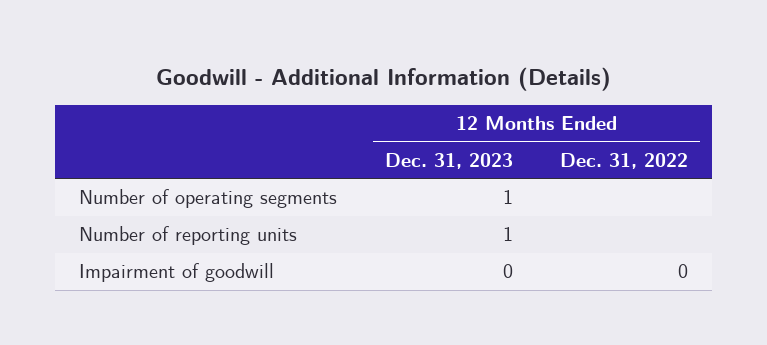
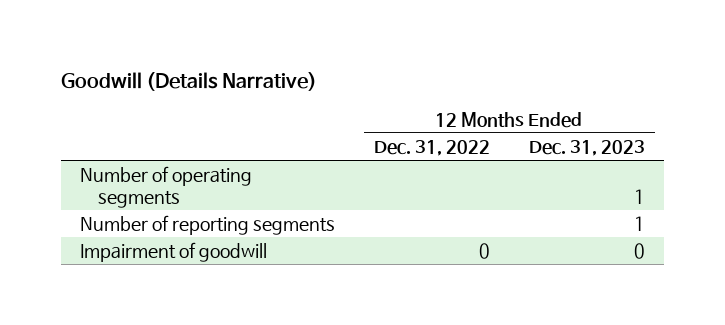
- Goodwill - Additional Information (Details)
+ Goodwill (Details Narrative)
- | 12 Months Ended Dec. 31, 2023 | 12 Months Ended Dec. 31, 2022
+ | 12 Months Ended Dec. 31, 2022 | 12 Months Ended Dec. 31, 2023
- Number of reporting units | 1 |
+ Number of reporting segments | | 1

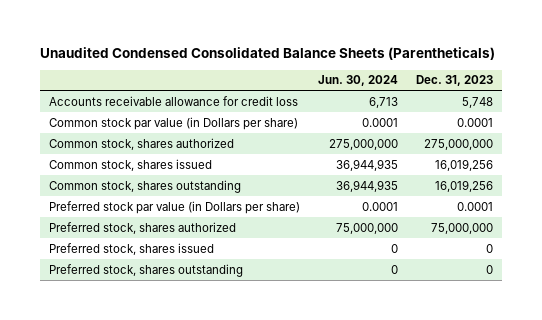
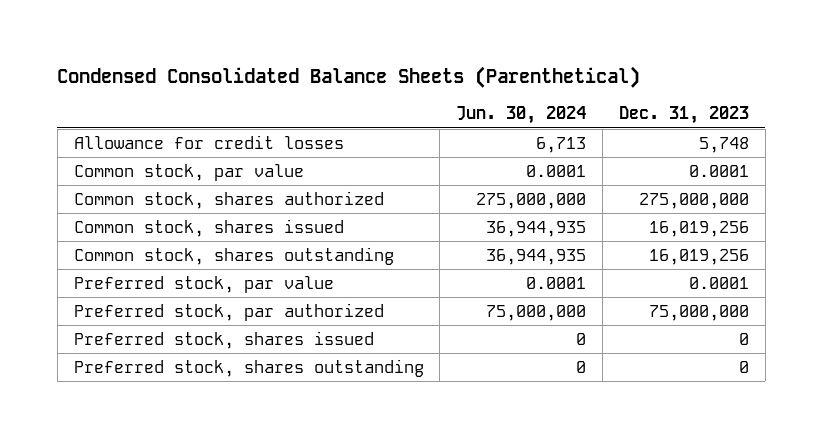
- Unaudited Condensed Consolidated Balance Sheets (Parentheticals)
+ Condensed Consolidated Balance Sheets (Parenthetical)
- Accounts receivable allowance for credit loss | 6,713 | 5,748
- Common stock par value (in Dollars per share) | 0.0001 | 0.0001
+ Allowance for credit losses | 6,713 | 5,748
+ Common stock, par value | 0.0001 | 0.0001
- Preferred stock par value (in Dollars per share) | 0.0001 | 0.0001
- Preferred stock, shares authorized | 75,000,000 | 75,000,000
+ Preferred stock, par value | 0.0001 | 0.0001
+ Preferred stock, par authorized | 75,000,000 | 75,000,000

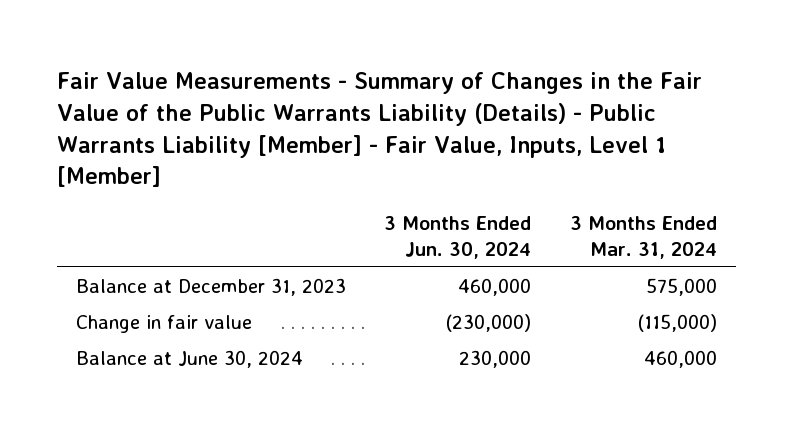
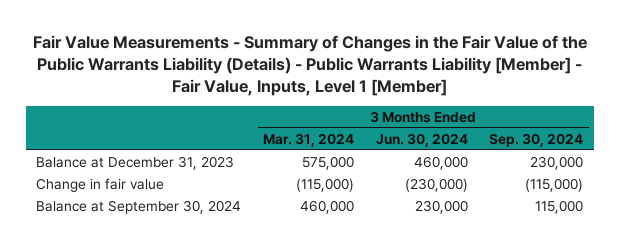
- | 3 Months Ended Jun. 30, 2024 | 3 Months Ended Mar. 31, 2024
+ | 3 Months Ended Mar. 31, 2024 | 3 Months Ended Jun. 30, 2024 | 3 Months Ended Sep. 30, 2024
- Balance at June 30, 2024 | 230,000 | 460,000
+ Balance at September 30, 2024 | 460,000 | 230,000 | 115,000

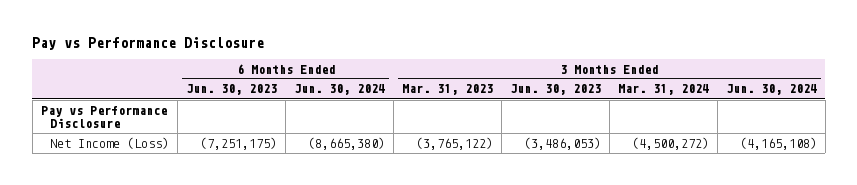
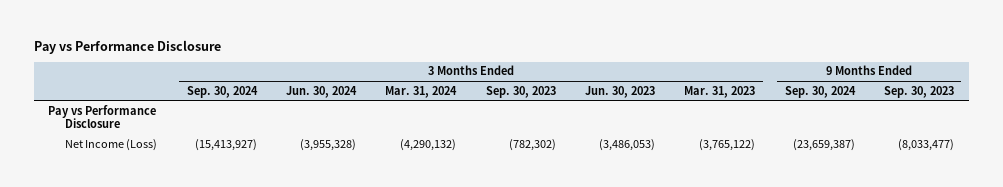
- | 6 Months Ended Jun. 30, 2023 | 6 Months Ended Jun. 30, 2024 | 3 Months Ended Mar. 31, 2023 | 3 Months Ended Jun. 30, 2023 | 3 Months Ended Mar. 31, 2024 | 3 Months Ended Jun. 30, 2024
+ | 3 Months Ended Sep. 30, 2024 | 3 Months Ended Jun. 30, 2024 | 3 Months Ended Mar. 31, 2024 | 3 Months Ended Sep. 30, 2023 | 3 Months Ended Jun. 30, 2023 | 3 Months Ended Mar. 31, 2023 | 9 Months Ended Sep. 30, 2024 | 9 Months Ended Sep. 30, 2023
- Net Income (Loss) | (7,251,175) | (8,665,380) | (3,765,122) | (3,486,053) | (4,500,272) | (4,165,108)
+ Net Income (Loss) | (15,413,927) | (3,955,328) | (4,290,132) | (782,302) | (3,486,053) | (3,765,122) | (23,659,387) | (8,033,477)

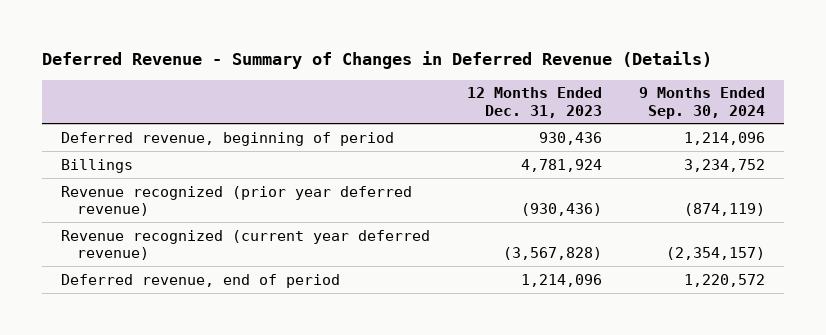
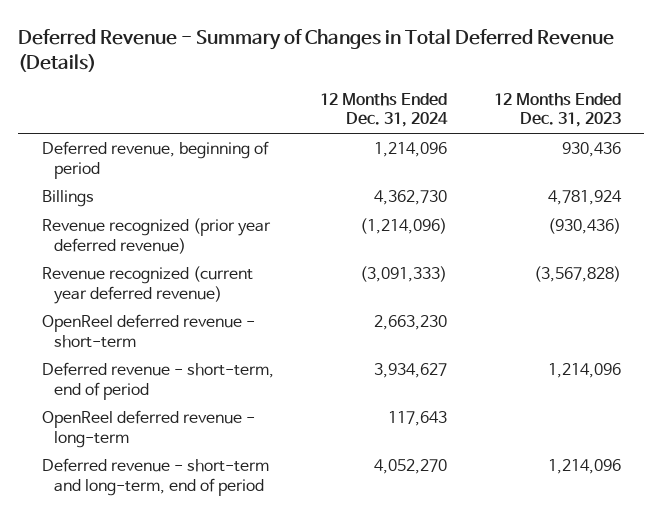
- Deferred Revenue - Summary of Changes in Deferred Revenue (Details)
+ Deferred Revenue - Summary of Changes in Total Deferred Revenue (Details)
- | 12 Months Ended Dec. 31, 2023 | 9 Months Ended Sep. 30, 2024
+ | 12 Months Ended Dec. 31, 2024 | 12 Months Ended Dec. 31, 2023
- Deferred revenue, end of period | 1,214,096 | 1,220,572
+ OpenReel deferred revenue - short-term | 2,663,230 |
+ Deferred revenue - short-term, end of period | 3,934,627 | 1,214,096
+ OpenReel deferred revenue - long-term | 117,643 |
+ Deferred revenue - short-term and long-term, end of period | 4,052,270 | 1,214,096

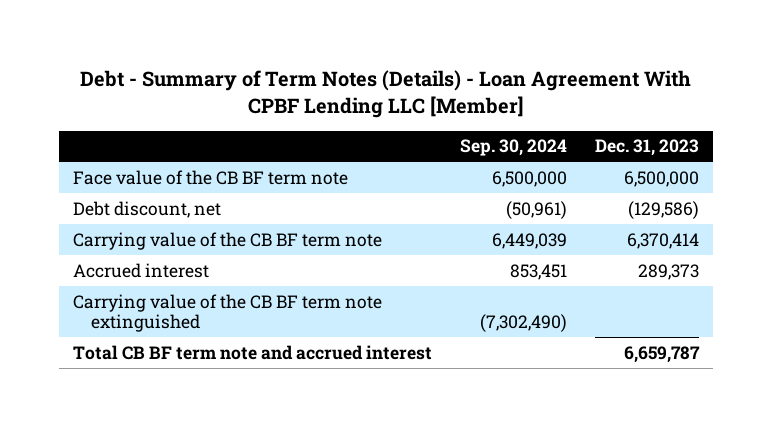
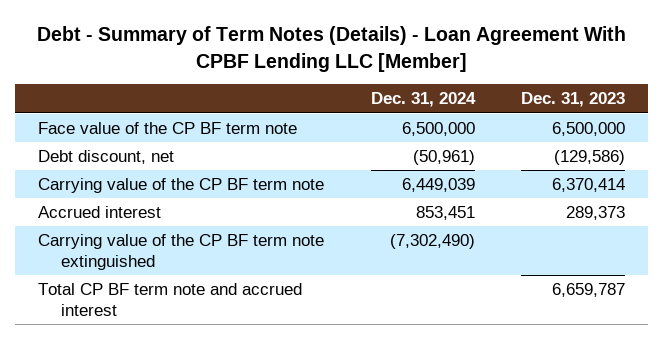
- | Sep. 30, 2024 | Dec. 31, 2023
+ | Dec. 31, 2024 | Dec. 31, 2023
- Face value of the CB BF term note | 6,500,000 | 6,500,000
+ Face value of the CP BF term note | 6,500,000 | 6,500,000
- Carrying value of the CB BF term note | 6,449,039 | 6,370,414
+ Carrying value of the CP BF term note | 6,449,039 | 6,370,414
- Carrying value of the CB BF term note extinguished | (7,302,490) |
- Total CB BF term note and accrued interest | | 6,659,787
+ Carrying value of the CP BF term note extinguished | (7,302,490) |
+ Total CP BF term note and accrued interest | | 6,659,787

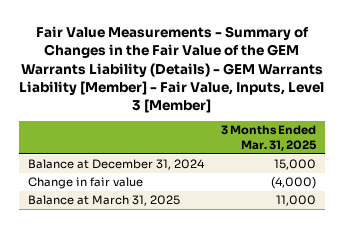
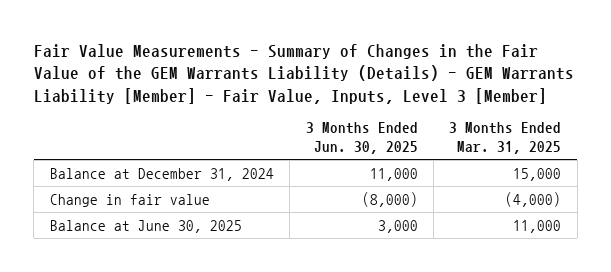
- | 3 Months Ended Mar. 31, 2025
+ | 3 Months Ended Jun. 30, 2025 | 3 Months Ended Mar. 31, 2025
- Balance at March 31, 2025 | 11,000
+ Balance at June 30, 2025 | 3,000 | 11,000

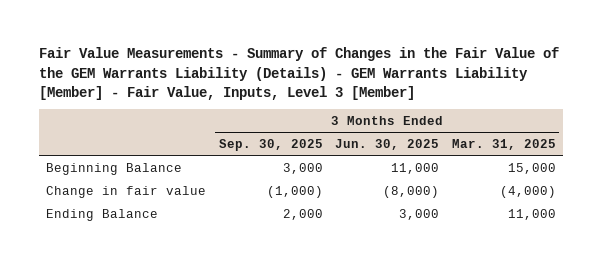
- | 3 Months Ended Jun. 30, 2025 | 3 Months Ended Mar. 31, 2025
+ | 3 Months Ended Sep. 30, 2025 | 3 Months Ended Jun. 30, 2025 | 3 Months Ended Mar. 31, 2025
- Balance at December 31, 2024 | 11,000 | 15,000
+ Beginning Balance | 3,000 | 11,000 | 15,000
- Balance at June 30, 2025 | 3,000 | 11,000
+ Ending Balance | 2,000 | 3,000 | 11,000

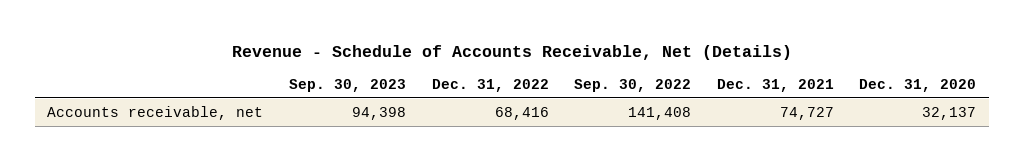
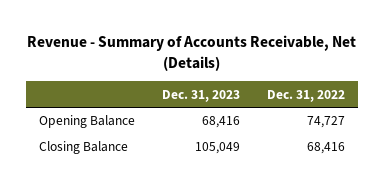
- Revenue - Schedule of Accounts Receivable, Net (Details)
+ Revenue - Summary of Accounts Receivable, Net (Details)
- | Sep. 30, 2023 | Dec. 31, 2022 | Sep. 30, 2022 | Dec. 31, 2021 | Dec. 31, 2020
+ | Dec. 31, 2023 | Dec. 31, 2022
- Accounts receivable, net | 94,398 | 68,416 | 141,408 | 74,727 | 32,137
+ Opening Balance | 68,416 | 74,727
+ Closing Balance | 105,049 | 68,416

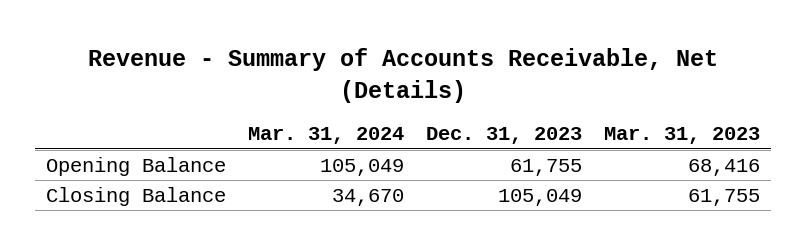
- | Dec. 31, 2023 | Dec. 31, 2022
+ | Mar. 31, 2024 | Dec. 31, 2023 | Mar. 31, 2023
- Opening Balance | 68,416 | 74,727
+ Opening Balance | 105,049 | 61,755 | 68,416

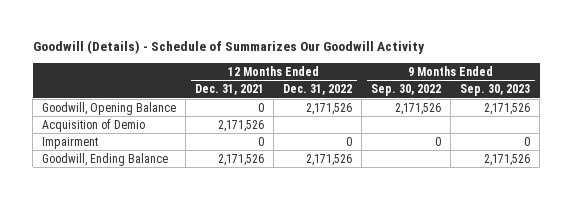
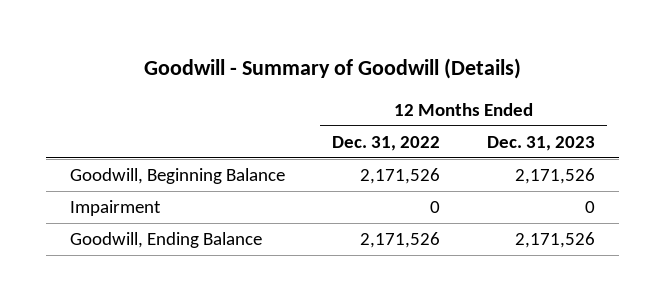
- Goodwill (Details) - Schedule of Summarizes Our Goodwill Activity
+ Goodwill - Summary of Goodwill (Details)
- | 12 Months Ended Dec. 31, 2021 | 12 Months Ended Dec. 31, 2022 | 9 Months Ended Sep. 30, 2022 | 9 Months Ended Sep. 30, 2023
+ | 12 Months Ended Dec. 31, 2022 | 12 Months Ended Dec. 31, 2023
- Goodwill, Opening Balance | 0 | 2,171,526 | 2,171,526 | 2,171,526
- Acquisition of Demio | 2,171,526 | | |
+ Goodwill, Beginning Balance | 2,171,526 | 2,171,526

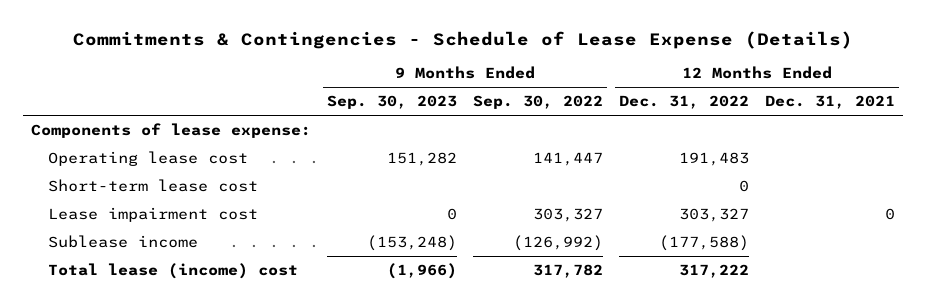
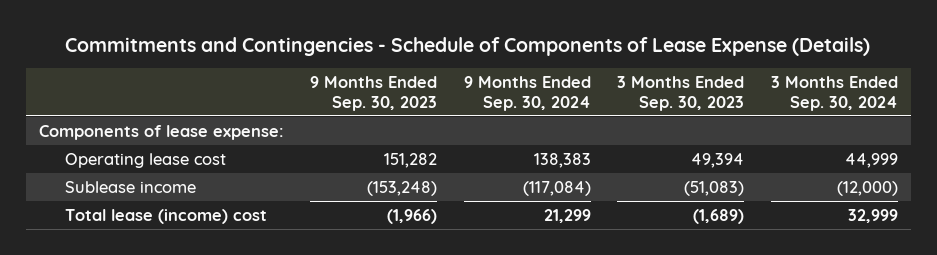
- Commitments & Contingencies - Schedule of Lease Expense (Details)
+ Commitments and Contingencies - Schedule of Components of Lease Expense (Details)
- | 9 Months Ended Sep. 30, 2023 | 9 Months Ended Sep. 30, 2022 | 12 Months Ended Dec. 31, 2022 | 12 Months Ended Dec. 31, 2021
+ | 9 Months Ended Sep. 30, 2023 | 9 Months Ended Sep. 30, 2024 | 3 Months Ended Sep. 30, 2023 | 3 Months Ended Sep. 30, 2024
- Short-term lease cost | | | 0 |
- Lease impairment cost | 0 | 303,327 | 303,327 | 0

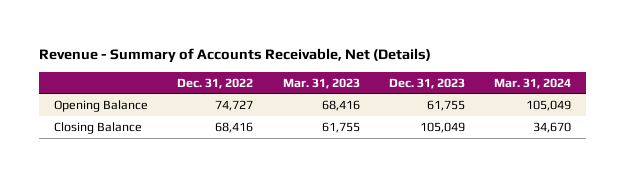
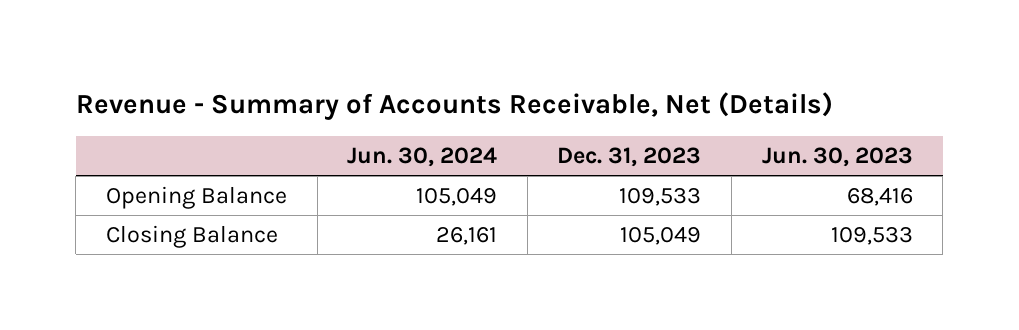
- | Dec. 31, 2022 | Mar. 31, 2023 | Dec. 31, 2023 | Mar. 31, 2024
+ | Jun. 30, 2024 | Dec. 31, 2023 | Jun. 30, 2023
- Opening Balance | 74,727 | 68,416 | 61,755 | 105,049
+ Opening Balance | 105,049 | 109,533 | 68,416

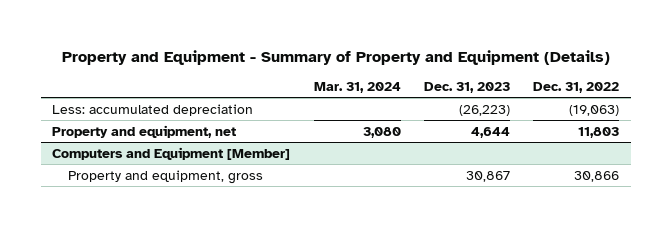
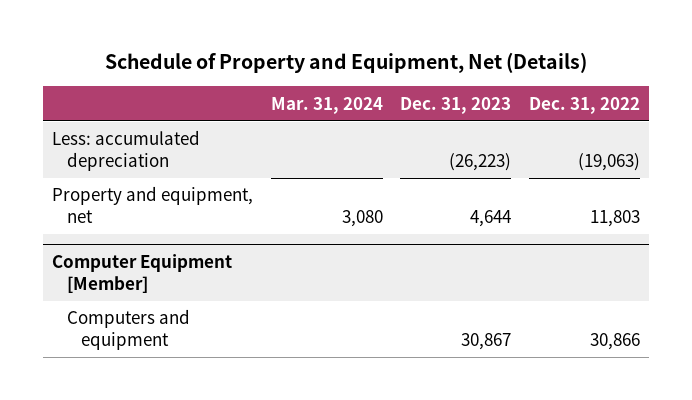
- Property and Equipment - Summary of Property and Equipment (Details)
+ Schedule of Property and Equipment, Net (Details)
- Computers and Equipment [Member]
- Property and equipment, gross | | 30,867 | 30,866
+ Computer Equipment [Member]
+ Computers and equipment | | 30,867 | 30,866

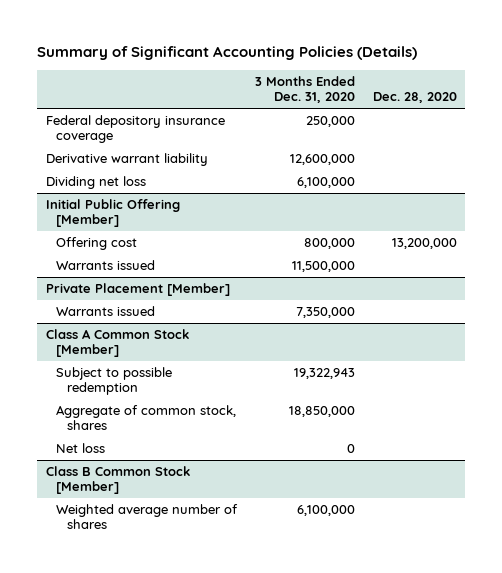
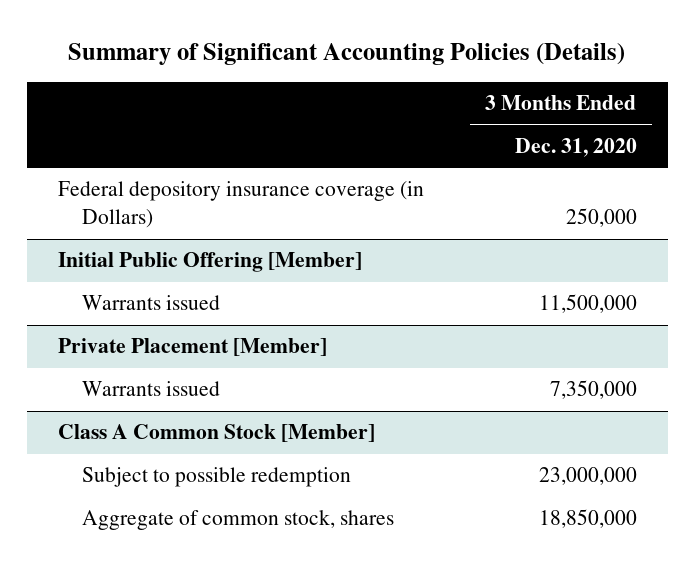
- | 3 Months Ended Dec. 31, 2020 | Dec. 28, 2020
+ | 3 Months Ended Dec. 31, 2020
- Federal depository insurance coverage | 250,000 |
- Derivative warrant liability | 12,600,000 |
- Dividing net loss | 6,100,000 |
+ Federal depository insurance coverage (in Dollars) | 250,000
@ Initial Public Offering [Member]
- Offering cost | 800,000 | 13,200,000
@ Class A Common Stock [Member]
- Subject to possible redemption | 19,322,943 |
+ Subject to possible redemption | 23,000,000
- Net loss | 0 |
- Class B Common Stock [Member]
- Weighted average number of shares | 6,100,000 |

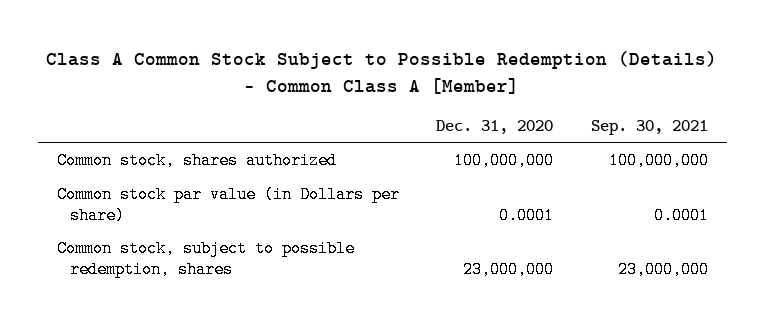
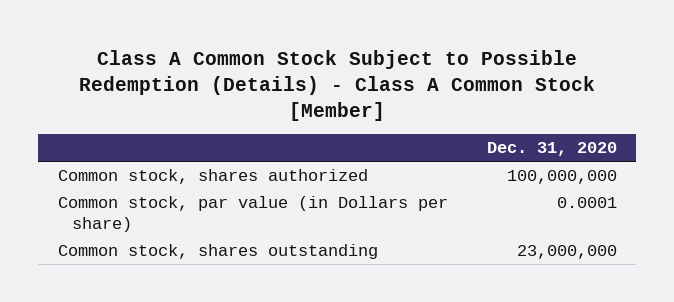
- Class A Common Stock Subject to Possible Redemption (Details) - Common Class A [Member]
+ Class A Common Stock Subject to Possible Redemption (Details) - Class A Common Stock [Member]
- | Dec. 31, 2020 | Sep. 30, 2021
+ | Dec. 31, 2020
- Common stock par value (in Dollars per share) | 0.0001 | 0.0001
- Common stock, subject to possible redemption, shares | 23,000,000 | 23,000,000
+ Common stock, par value (in Dollars per share) | 0.0001
+ Common stock, shares outstanding | 23,000,000

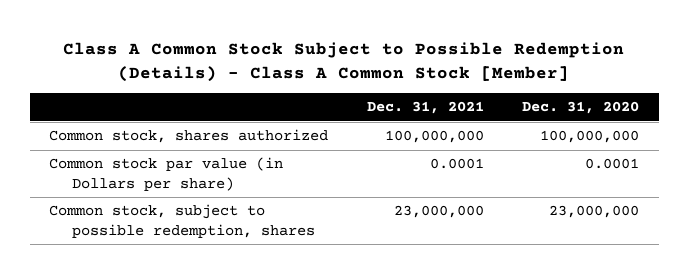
- | Dec. 31, 2020
+ | Dec. 31, 2021 | Dec. 31, 2020
- Common stock, par value (in Dollars per share) | 0.0001
- Common stock, shares outstanding | 23,000,000
+ Common stock par value (in Dollars per share) | 0.0001 | 0.0001
+ Common stock, subject to possible redemption, shares | 23,000,000 | 23,000,000

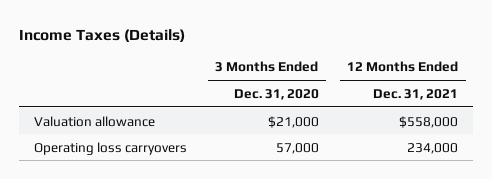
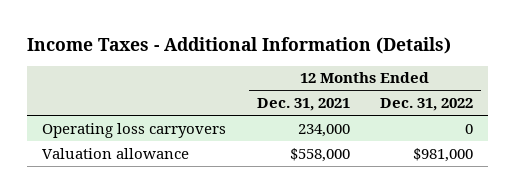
- Income Taxes (Details)
+ Income Taxes - Additional Information (Details)
- | 3 Months Ended Dec. 31, 2020 | 12 Months Ended Dec. 31, 2021
+ | 12 Months Ended Dec. 31, 2021 | 12 Months Ended Dec. 31, 2022
moved down: Valuation allowance | $558,000 | $981,000

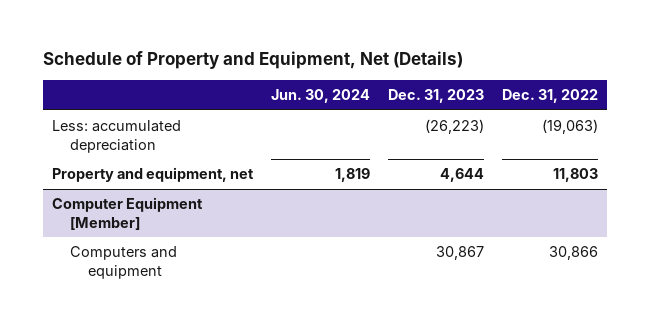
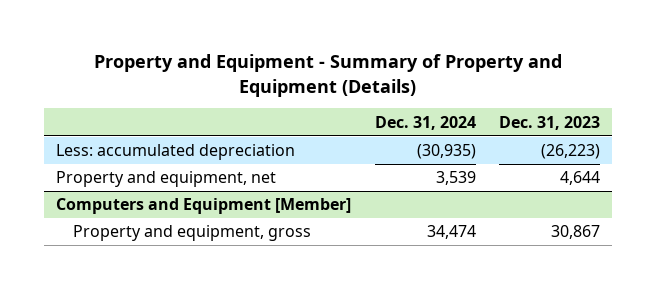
- Schedule of Property and Equipment, Net (Details)
+ Property and Equipment - Summary of Property and Equipment (Details)
- | Jun. 30, 2024 | Dec. 31, 2023 | Dec. 31, 2022
+ | Dec. 31, 2024 | Dec. 31, 2023
- Computer Equipment [Member]
- Computers and equipment | | 30,867 | 30,866
+ Computers and Equipment [Member]
+ Property and equipment, gross | 34,474 | 30,867

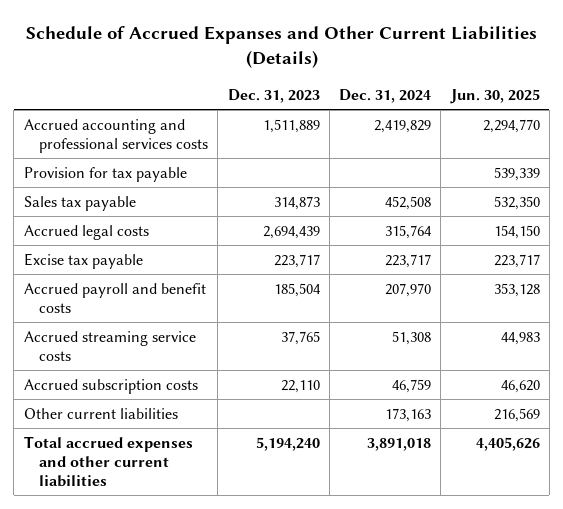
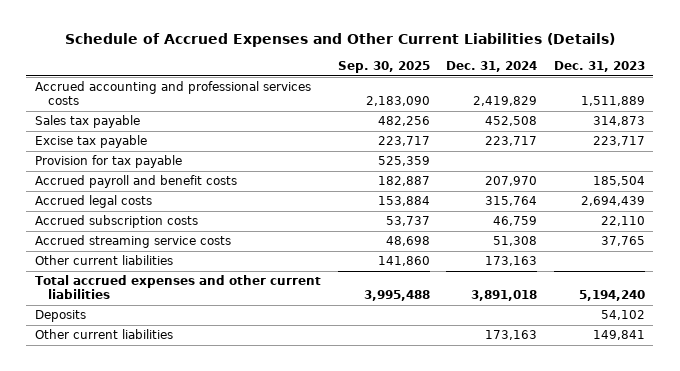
- Schedule of Accrued Expanses and Other Current Liabilities (Details)
+ Schedule of Accrued Expenses and Other Current Liabilities (Details)
- | Dec. 31, 2023 | Dec. 31, 2024 | Jun. 30, 2025
+ | Sep. 30, 2025 | Dec. 31, 2024 | Dec. 31, 2023
moved down: Provision for tax payable | 525,359 | |
moved down: Accrued legal costs | 153,884 | 315,764 | 2,694,439
moved down: Accrued streaming service costs | 48,698 | 51,308 | 37,765
+ Deposits | | | 54,102
+ Other current liabilities | | 173,163 | 149,841

